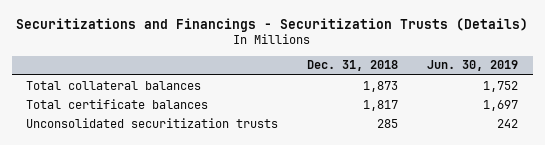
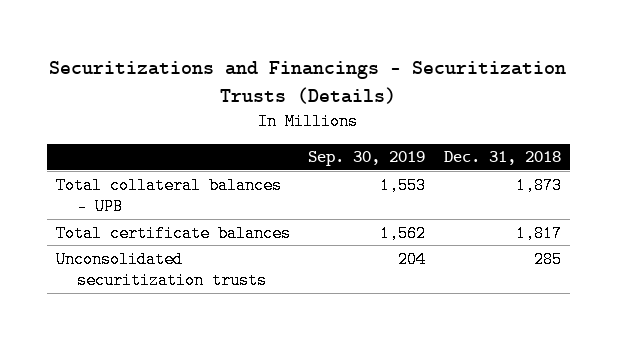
- | Dec. 31, 2018 | Jun. 30, 2019
+ | Sep. 30, 2019 | Dec. 31, 2018
- Total collateral balances | 1,873 | 1,752
+ Total collateral balances - UPB | 1,553 | 1,873

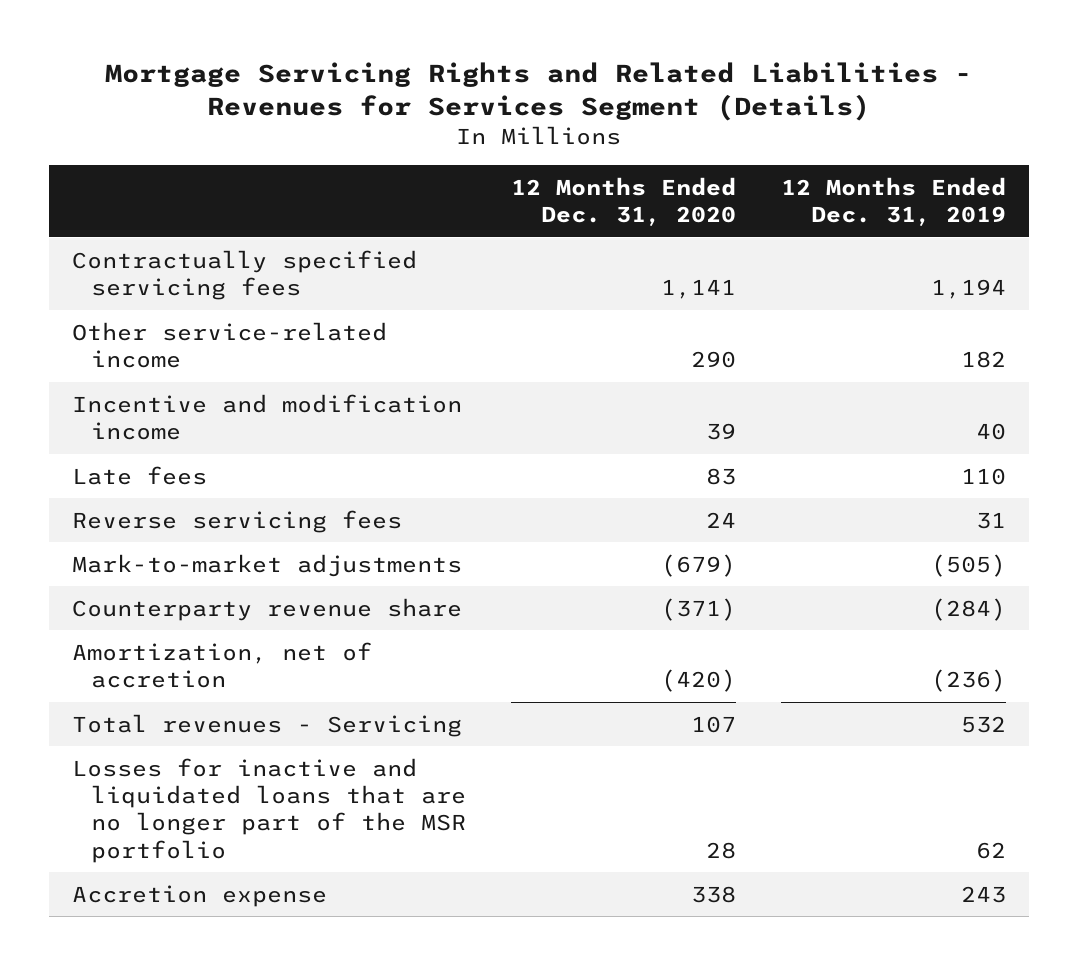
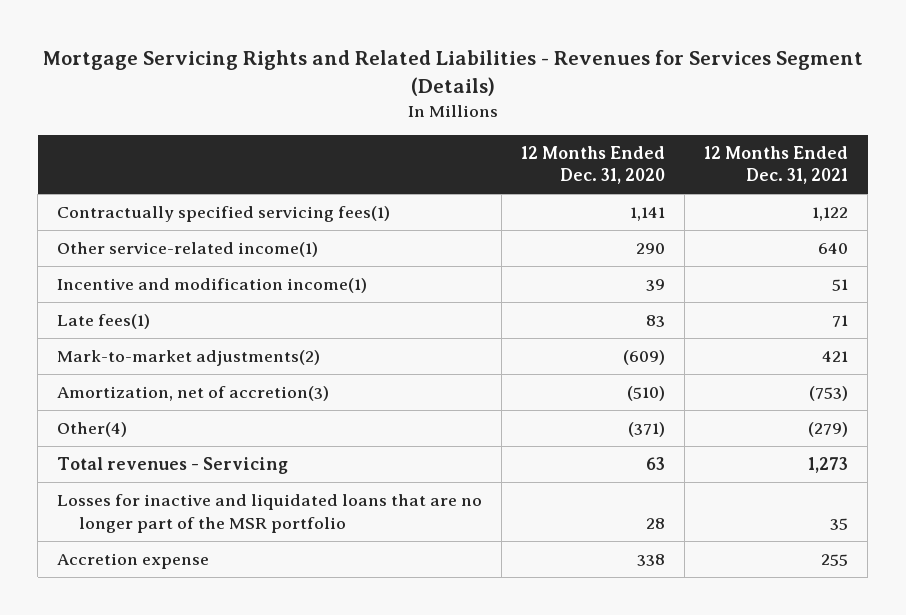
- | 12 Months Ended Dec. 31, 2020 | 12 Months Ended Dec. 31, 2019
+ | 12 Months Ended Dec. 31, 2020 | 12 Months Ended Dec. 31, 2021
- Contractually specified servicing fees | 1,141 | 1,194
- Other service-related income | 290 | 182
- Incentive and modification income | 39 | 40
- Late fees | 83 | 110
- Reverse servicing fees | 24 | 31
- Mark-to-market adjustments | (679) | (505)
- Counterparty revenue share | (371) | (284)
- Amortization, net of accretion | (420) | (236)
- Total revenues - Servicing | 107 | 532
+ Contractually specified servicing fees(1) | 1,141 | 1,122
+ Other service-related income(1) | 290 | 640
+ Incentive and modification income(1) | 39 | 51
+ Late fees(1) | 83 | 71
+ Mark-to-market adjustments(2) | (609) | 421
+ Amortization, net of accretion(3) | (510) | (753)
+ Other(4) | (371) | (279)
+ Total revenues - Servicing | 63 | 1,273

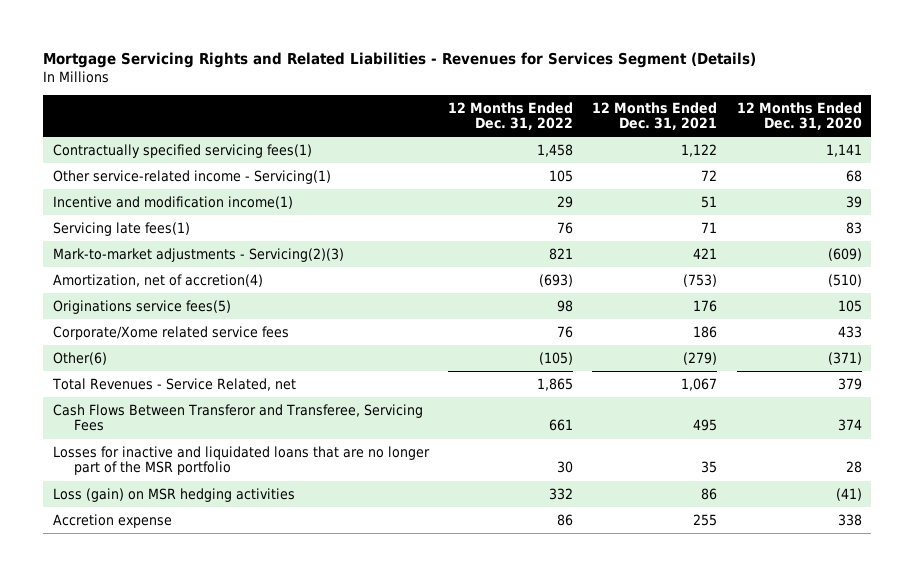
- | 12 Months Ended Dec. 31, 2020 | 12 Months Ended Dec. 31, 2021
+ | 12 Months Ended Dec. 31, 2022 | 12 Months Ended Dec. 31, 2021 | 12 Months Ended Dec. 31, 2020
- Other service-related income(1) | 290 | 640
+ Other service-related income - Servicing(1) | 105 | 72 | 68
- Late fees(1) | 83 | 71
- Mark-to-market adjustments(2) | (609) | 421
- Amortization, net of accretion(3) | (510) | (753)
- Other(4) | (371) | (279)
- Total revenues - Servicing | 63 | 1,273
+ Servicing late fees(1) | 76 | 71 | 83
+ Mark-to-market adjustments - Servicing(2)(3) | 821 | 421 | (609)
+ Amortization, net of accretion(4) | (693) | (753) | (510)
+ Originations service fees(5) | 98 | 176 | 105
+ Corporate/Xome related service fees | 76 | 186 | 433
+ Other(6) | (105) | (279) | (371)
+ Total Revenues - Service Related, net | 1,865 | 1,067 | 379
+ Cash Flows Between Transferor and Transferee, Servicing Fees | 661 | 495 | 374
+ Loss (gain) on MSR hedging activities | 332 | 86 | (41)

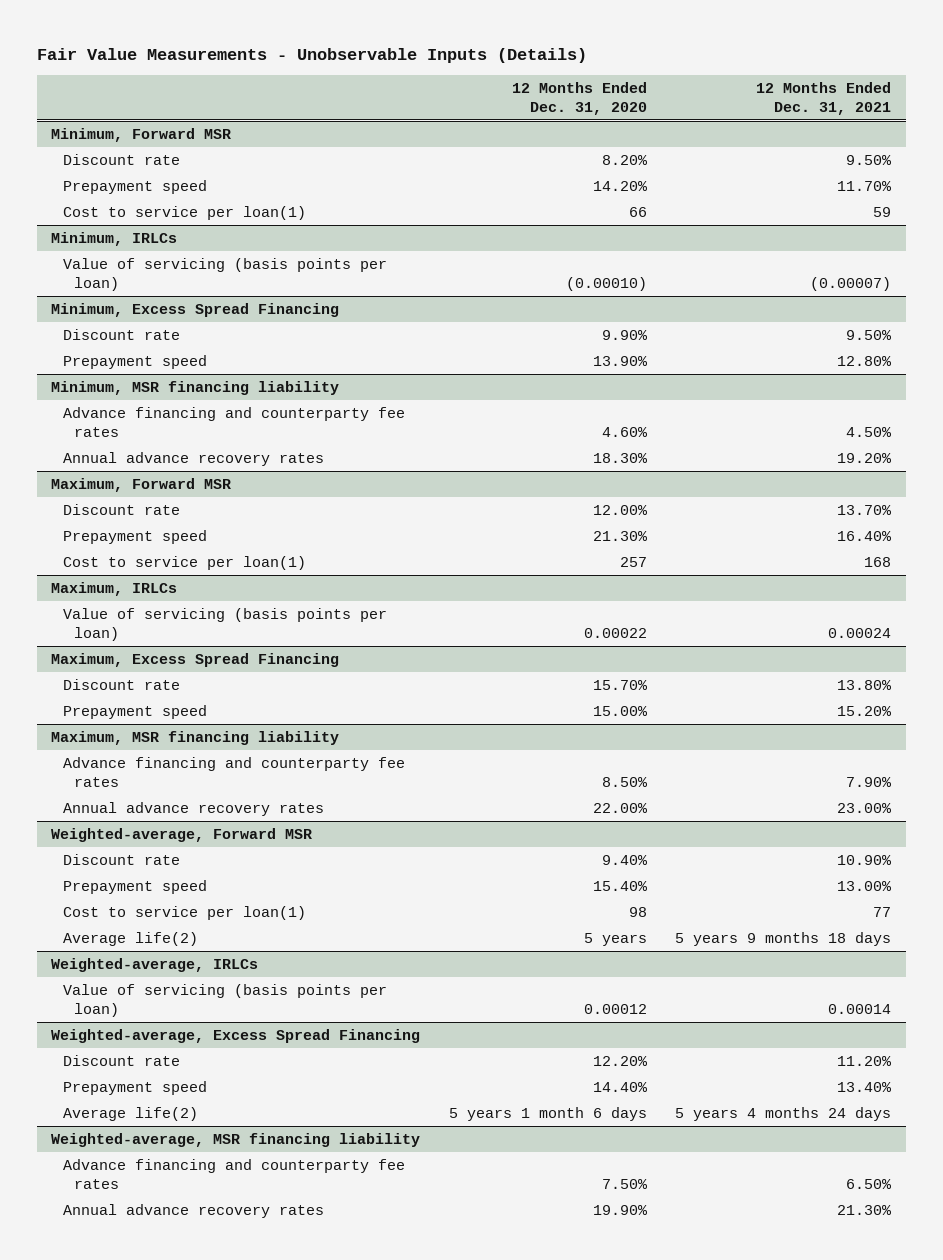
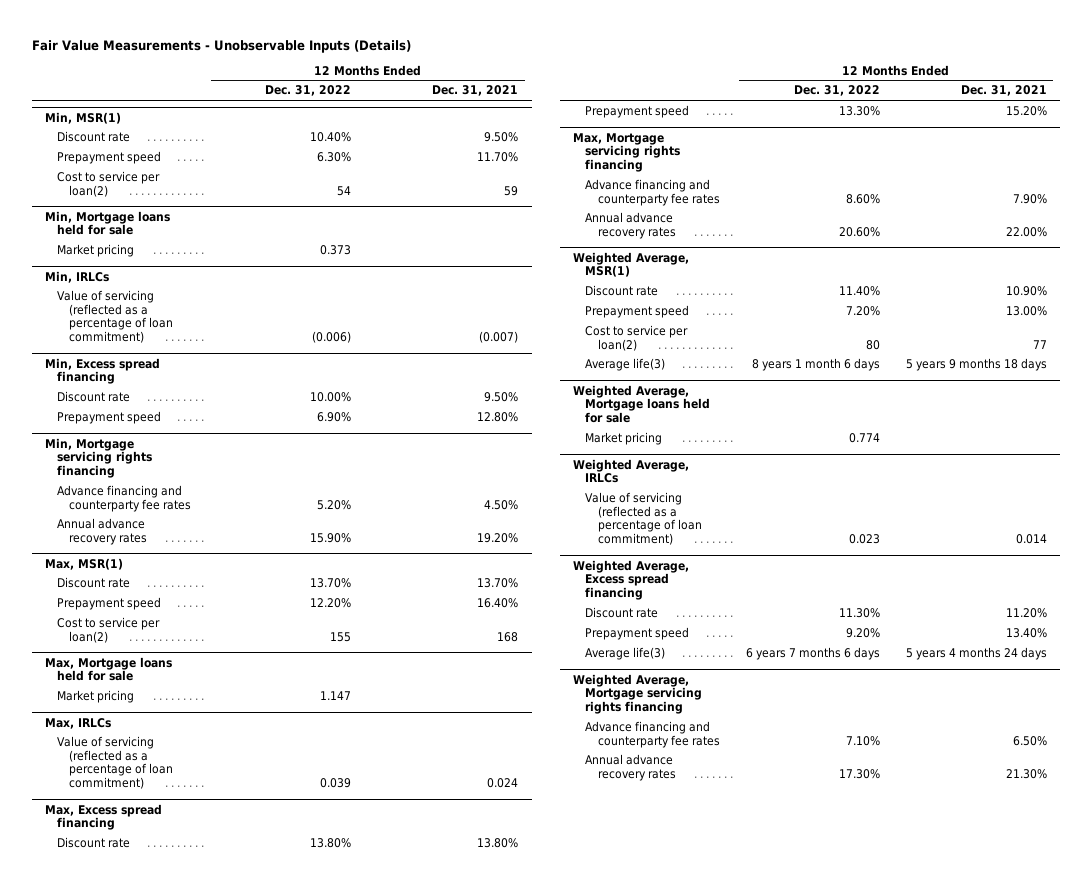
- | 12 Months Ended Dec. 31, 2020 | 12 Months Ended Dec. 31, 2021
+ | 12 Months Ended Dec. 31, 2022 | 12 Months Ended Dec. 31, 2021
- Minimum, Forward MSR
+ Min, MSR(1)
- Cost to service per loan(1) | 66 | 59
- Minimum, IRLCs
- Value of servicing (basis points per loan) | (0.00010) | (0.00007)
- Minimum, Excess Spread Financing
+ Cost to service per loan(2) | 54 | 59
+ Min, Mortgage loans held for sale
+ Market pricing | 0.373 |
+ Min, IRLCs
+ Value of servicing (reflected as a percentage of loan commitment) | (0.006) | (0.007)
+ Min, Excess spread financing
- Minimum, MSR financing liability
+ Min, Mortgage servicing rights financing
- Maximum, Forward MSR
+ Max, MSR(1)
- Cost to service per loan(1) | 257 | 168
- Maximum, IRLCs
- Value of servicing (basis points per loan) | 0.00022 | 0.00024
- Maximum, Excess Spread Financing
+ Cost to service per loan(2) | 155 | 168
+ Max, Mortgage loans held for sale
+ Market pricing | 1.147 |
+ Max, IRLCs
+ Value of servicing (reflected as a percentage of loan commitment) | 0.039 | 0.024
+ Max, Excess spread financing
- Maximum, MSR financing liability
+ Max, Mortgage servicing rights financing
- Annual advance recovery rates | 22.00% | 23.00%
- Weighted-average, Forward MSR
+ Annual advance recovery rates | 20.60% | 22.00%
+ Weighted Average, MSR(1)
- Cost to service per loan(1) | 98 | 77
- Average life(2) | 5 years | 5 years 9 months 18 days
- Weighted-average, IRLCs
- Value of servicing (basis points per loan) | 0.00012 | 0.00014
- Weighted-average, Excess Spread Financing
+ Cost to service per loan(2) | 80 | 77
+ Average life(3) | 8 years 1 month 6 days | 5 years 9 months 18 days
+ Weighted Average, Mortgage loans held for sale
+ Market pricing | 0.774 |
+ Weighted Average, IRLCs
+ Value of servicing (reflected as a percentage of loan commitment) | 0.023 | 0.014
+ Weighted Average, Excess spread financing
- Average life(2) | 5 years 1 month 6 days | 5 years 4 months 24 days
- Weighted-average, MSR financing liability
+ Average life(3) | 6 years 7 months 6 days | 5 years 4 months 24 days
+ Weighted Average, Mortgage servicing rights financing

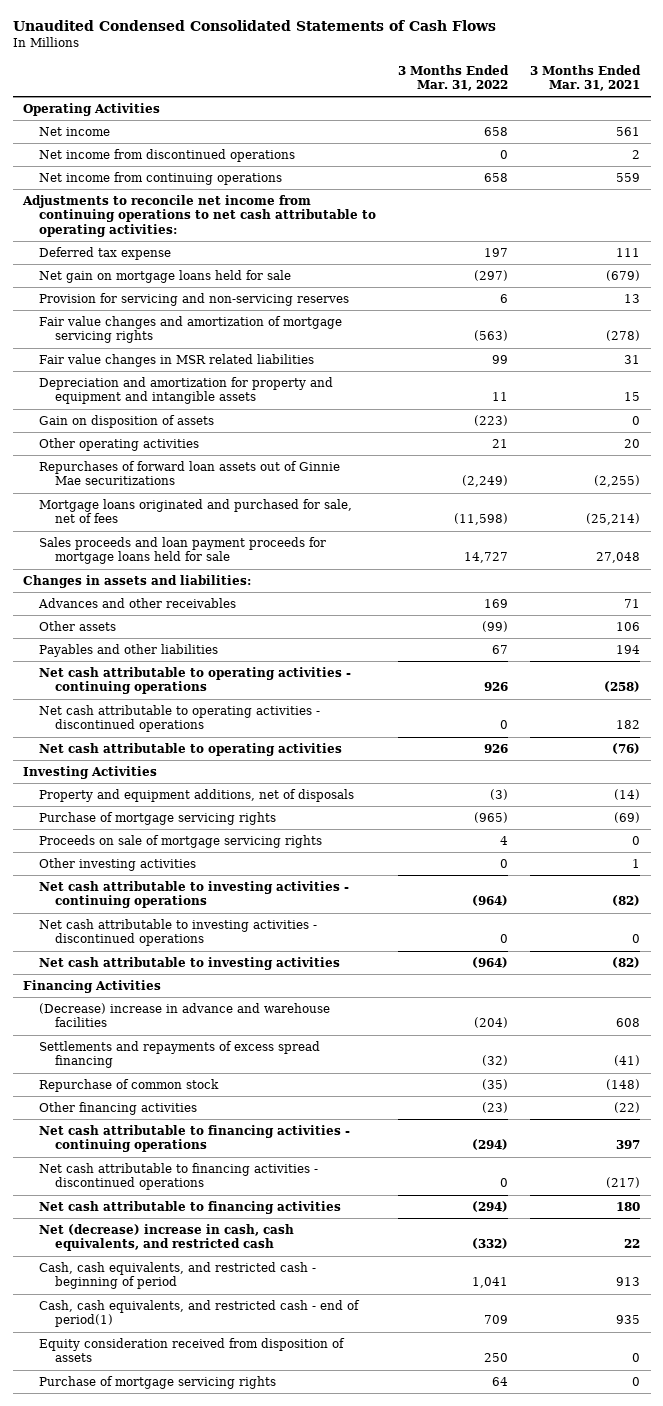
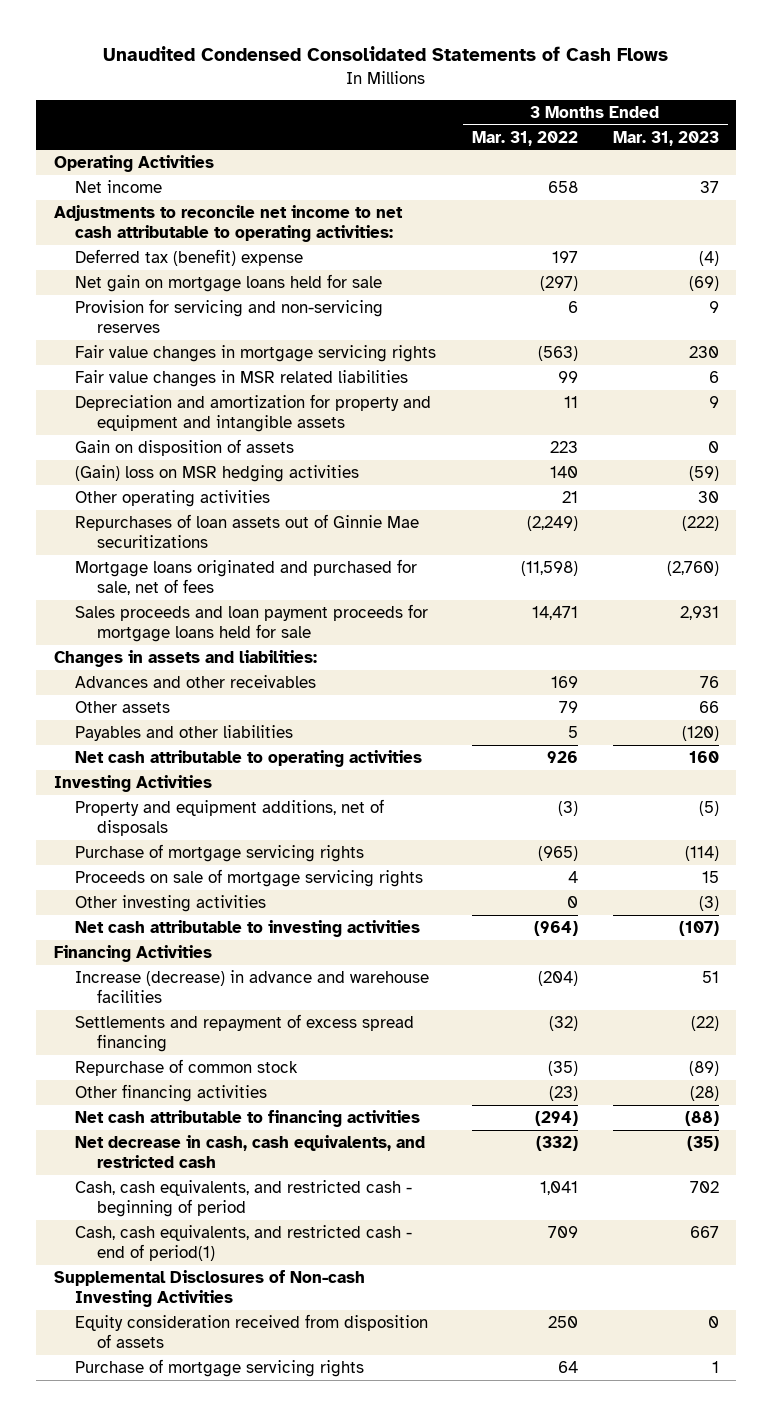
- | 3 Months Ended Mar. 31, 2022 | 3 Months Ended Mar. 31, 2021
+ | 3 Months Ended Mar. 31, 2022 | 3 Months Ended Mar. 31, 2023
- Net income from discontinued operations | 0 | 2
- Net income from continuing operations | 658 | 559
- Adjustments to reconcile net income from continuing operations to net cash attributable to operating activities:
- Deferred tax expense | 197 | 111
+ Adjustments to reconcile net income to net cash attributable to operating activities:
+ Deferred tax (benefit) expense | 197 | (4)
- Fair value changes and amortization of mortgage servicing rights | (563) | (278)
+ Fair value changes in mortgage servicing rights | (563) | 230
- Gain on disposition of assets | (223) | 0
+ Gain on disposition of assets | 223 | 0
+ (Gain) loss on MSR hedging activities | 140 | (59)
- Repurchases of forward loan assets out of Ginnie Mae securitizations | (2,249) | (2,255)
+ Repurchases of loan assets out of Ginnie Mae securitizations | (2,249) | (222)
- Sales proceeds and loan payment proceeds for mortgage loans held for sale | 14,727 | 27,048
+ Sales proceeds and loan payment proceeds for mortgage loans held for sale | 14,471 | 2,931
- Other assets | (99) | 106
- Payables and other liabilities | 67 | 194
- Net cash attributable to operating activities - continuing operations | 926 | (258)
- Net cash attributable to operating activities - discontinued operations | 0 | 182
+ Other assets | 79 | 66
+ Payables and other liabilities | 5 | (120)
- Net cash attributable to investing activities - continuing operations | (964) | (82)
- Net cash attributable to investing activities - discontinued operations | 0 | 0
- (Decrease) increase in advance and warehouse facilities | (204) | 608
- Settlements and repayments of excess spread financing | (32) | (41)
+ Increase (decrease) in advance and warehouse facilities | (204) | 51
+ Settlements and repayment of excess spread financing | (32) | (22)
- Net cash attributable to financing activities - continuing operations | (294) | 397
- Net cash attributable to financing activities - discontinued operations | 0 | (217)
- Net (decrease) increase in cash, cash equivalents, and restricted cash | (332) | 22
+ Net decrease in cash, cash equivalents, and restricted cash | (332) | (35)
+ Supplemental Disclosures of Non-cash Investing Activities

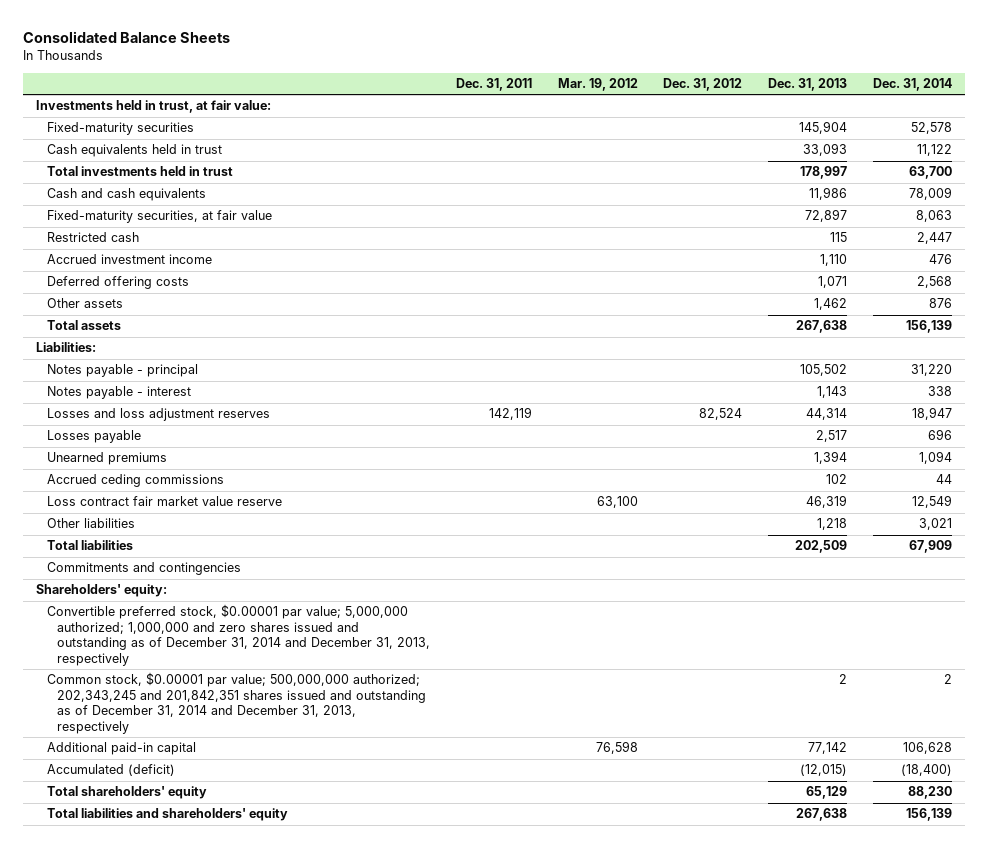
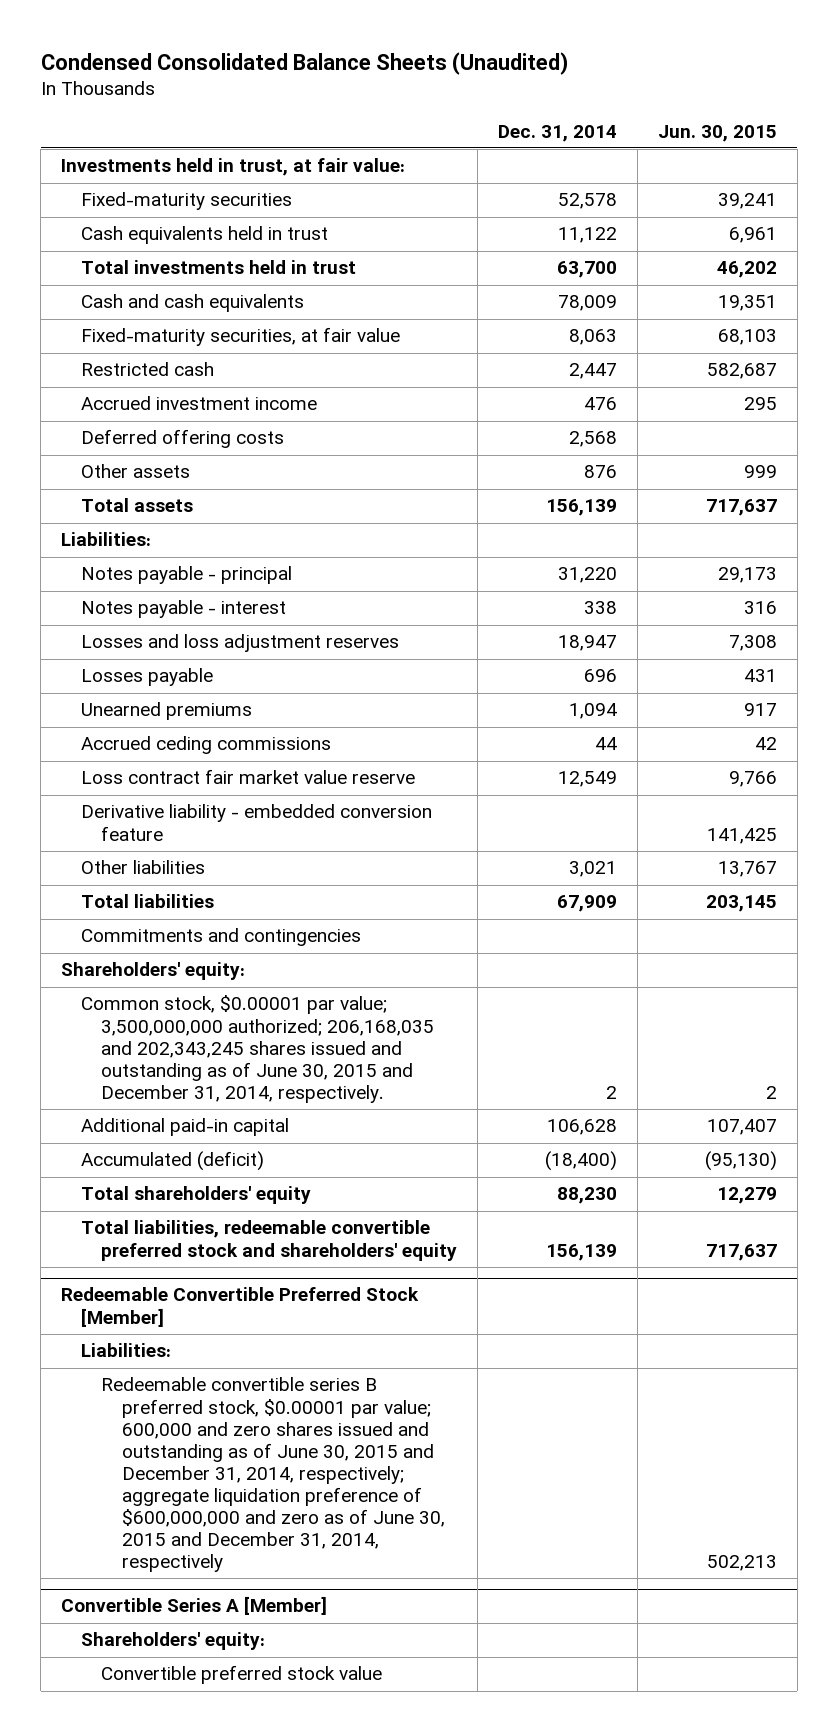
- Consolidated Balance Sheets
+ Condensed Consolidated Balance Sheets (Unaudited)
- | Dec. 31, 2011 | Mar. 19, 2012 | Dec. 31, 2012 | Dec. 31, 2013 | Dec. 31, 2014
+ | Dec. 31, 2014 | Jun. 30, 2015
+ Derivative liability - embedded conversion feature | | 141,425
- Convertible preferred stock, $0.00001 par value; 5,000,000 authorized; 1,000,000 and zero shares issued and outstanding as of December 31, 2014 and December 31, 2013, respectively
- Common stock, $0.00001 par value; 500,000,000 authorized; 202,343,245 and 201,842,351 shares issued and outstanding as of December 31, 2014 and December 31, 2013, respectively | | | | 2 | 2
+ Common stock, $0.00001 par value; 3,500,000,000 authorized; 206,168,035 and 202,343,245 shares issued and outstanding as of June 30, 2015 and December 31, 2014, respectively. | 2 | 2
- Total liabilities and shareholders' equity | | | | 267,638 | 156,139
+ Total liabilities, redeemable convertible preferred stock and shareholders' equity | 156,139 | 717,637
+ Redeemable Convertible Preferred Stock [Member]
+ Liabilities:
+ Redeemable convertible series B preferred stock, $0.00001 par value; 600,000 and zero shares issued and outstanding as of June 30, 2015 and December 31, 2014, respectively; aggregate liquidation preference of $600,000,000 and zero as of June 30, 2015 and December 31, 2014, respectively | | 502,213
+ Convertible Series A [Member]
+ Shareholders' equity:
+ Convertible preferred stock value

